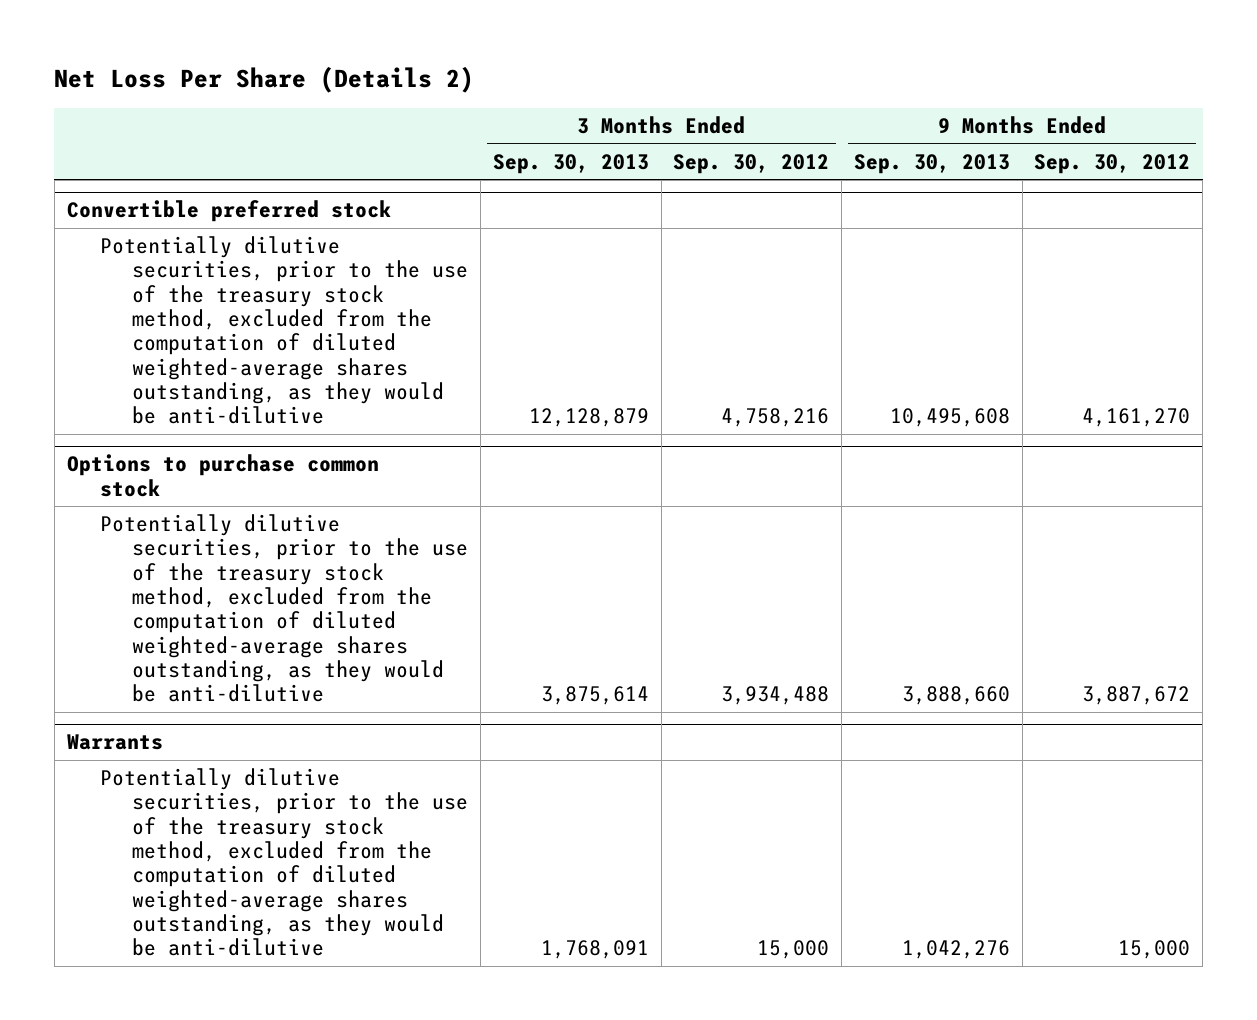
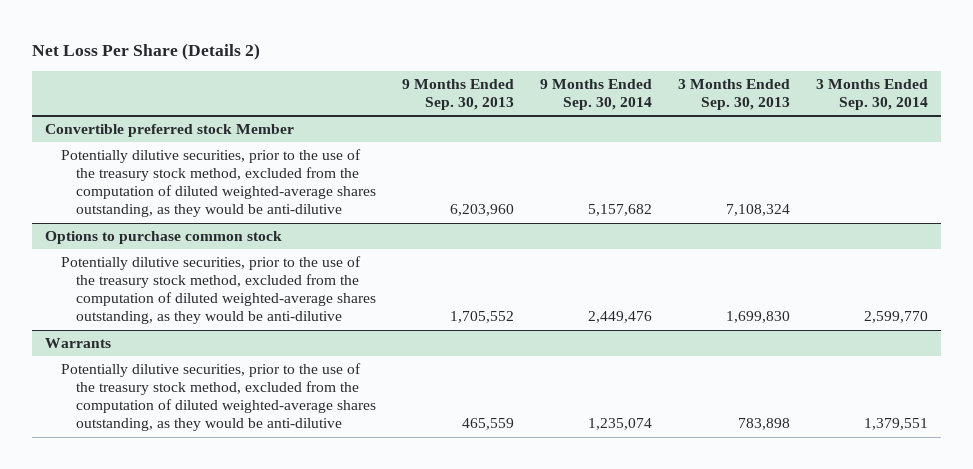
- | 3 Months Ended Sep. 30, 2013 | 3 Months Ended Sep. 30, 2012 | 9 Months Ended Sep. 30, 2013 | 9 Months Ended Sep. 30, 2012
+ | 9 Months Ended Sep. 30, 2013 | 9 Months Ended Sep. 30, 2014 | 3 Months Ended Sep. 30, 2013 | 3 Months Ended Sep. 30, 2014
- Convertible preferred stock
- Potentially dilutive securities, prior to the use of the treasury stock method, excluded from the computation of diluted weighted-average shares outstanding, as they would be anti-dilutive | 12,128,879 | 4,758,216 | 10,495,608 | 4,161,270
+ Convertible preferred stock Member
+ Potentially dilutive securities, prior to the use of the treasury stock method, excluded from the computation of diluted weighted-average shares outstanding, as they would be anti-dilutive | 6,203,960 | 5,157,682 | 7,108,324 |
@ Options to purchase common stock
- Potentially dilutive securities, prior to the use of the treasury stock method, excluded from the computation of diluted weighted-average shares outstanding, as they would be anti-dilutive | 3,875,614 | 3,934,488 | 3,888,660 | 3,887,672
+ Potentially dilutive securities, prior to the use of the treasury stock method, excluded from the computation of diluted weighted-average shares outstanding, as they would be anti-dilutive | 1,705,552 | 2,449,476 | 1,699,830 | 2,599,770
@ Warrants
- Potentially dilutive securities, prior to the use of the treasury stock method, excluded from the computation of diluted weighted-average shares outstanding, as they would be anti-dilutive | 1,768,091 | 15,000 | 1,042,276 | 15,000
+ Potentially dilutive securities, prior to the use of the treasury stock method, excluded from the computation of diluted weighted-average shares outstanding, as they would be anti-dilutive | 465,559 | 1,235,074 | 783,898 | 1,379,551

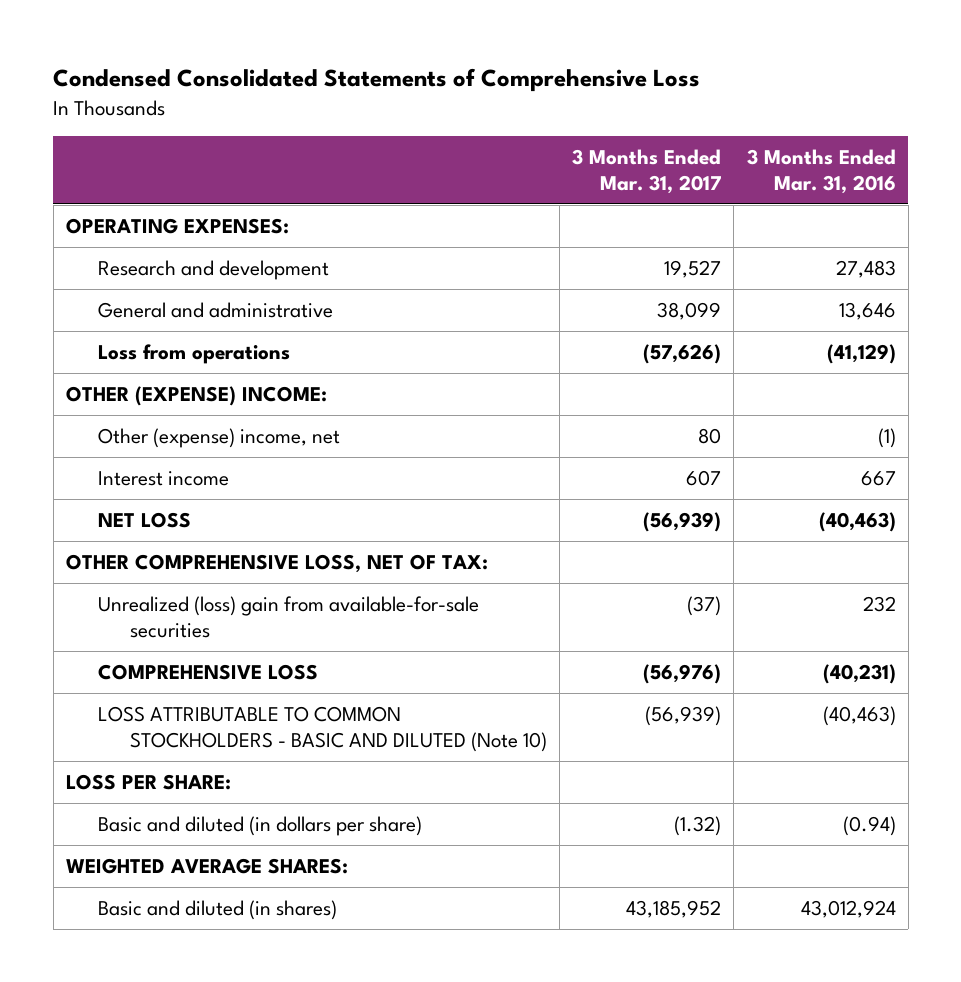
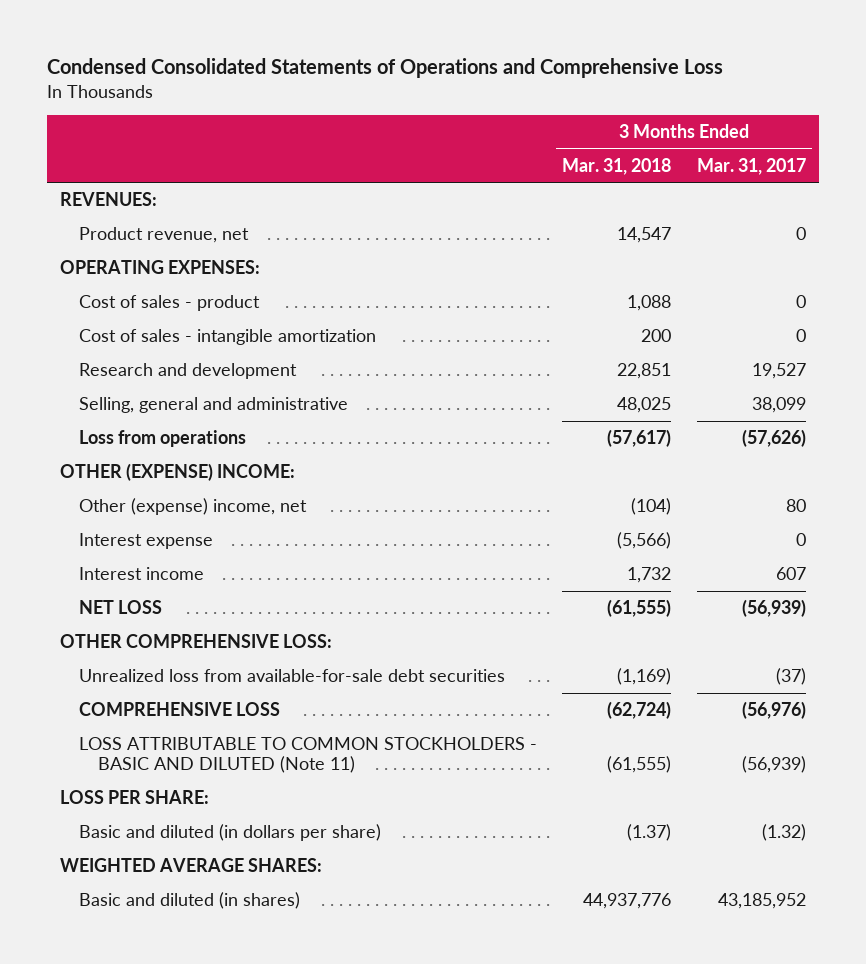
- Condensed Consolidated Statements of Comprehensive Loss
+ Condensed Consolidated Statements of Operations and Comprehensive Loss
- | 3 Months Ended Mar. 31, 2017 | 3 Months Ended Mar. 31, 2016
+ | 3 Months Ended Mar. 31, 2018 | 3 Months Ended Mar. 31, 2017
+ REVENUES:
+ Product revenue, net | 14,547 | 0
+ Cost of sales - product | 1,088 | 0
+ Cost of sales - intangible amortization | 200 | 0
- General and administrative | 38,099 | 13,646
+ Selling, general and administrative | 48,025 | 38,099
+ Interest expense | (5,566) | 0
- OTHER COMPREHENSIVE LOSS, NET OF TAX:
- Unrealized (loss) gain from available-for-sale securities | (37) | 232
+ OTHER COMPREHENSIVE LOSS:
+ Unrealized loss from available-for-sale debt securities | (1,169) | (37)
- LOSS ATTRIBUTABLE TO COMMON STOCKHOLDERS - BASIC AND DILUTED (Note 10) | (56,939) | (40,463)
+ LOSS ATTRIBUTABLE TO COMMON STOCKHOLDERS - BASIC AND DILUTED (Note 11) | (61,555) | (56,939)

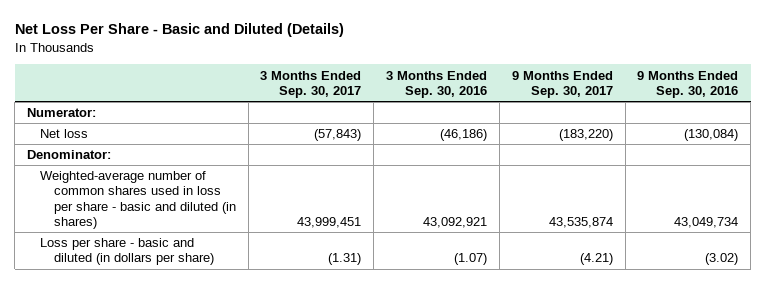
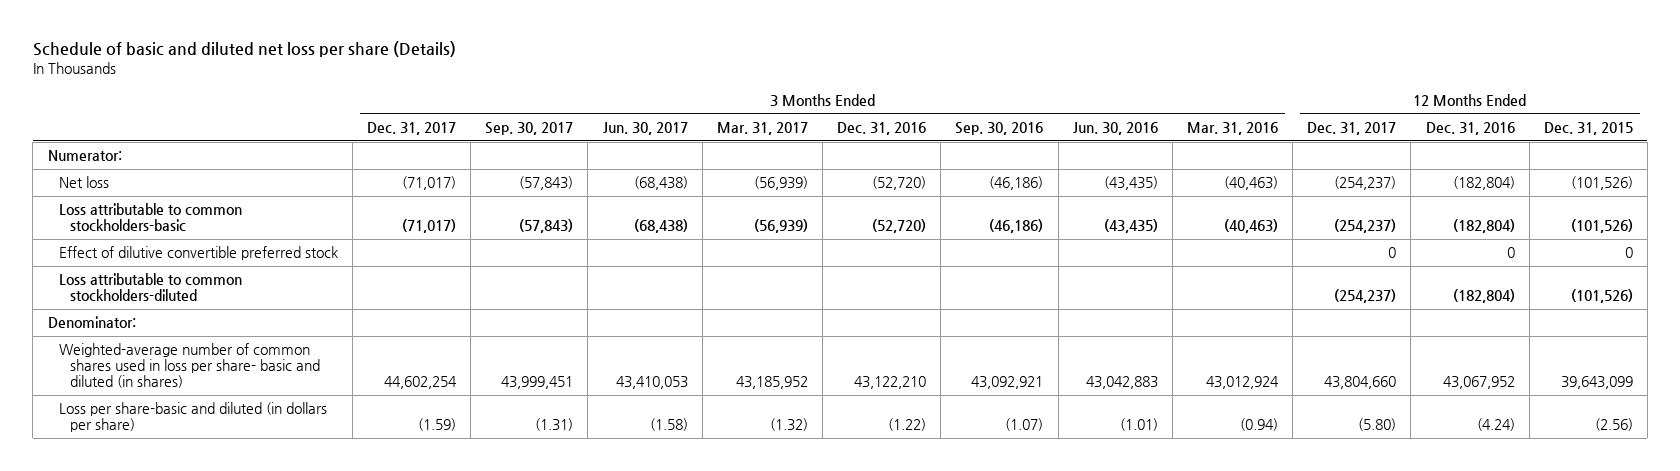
- Net Loss Per Share - Basic and Diluted (Details)
+ Schedule of basic and diluted net loss per share (Details)
- | 3 Months Ended Sep. 30, 2017 | 3 Months Ended Sep. 30, 2016 | 9 Months Ended Sep. 30, 2017 | 9 Months Ended Sep. 30, 2016
+ | 3 Months Ended Dec. 31, 2017 | 3 Months Ended Sep. 30, 2017 | 3 Months Ended Jun. 30, 2017 | 3 Months Ended Mar. 31, 2017 | 3 Months Ended Dec. 31, 2016 | 3 Months Ended Sep. 30, 2016 | 3 Months Ended Jun. 30, 2016 | 3 Months Ended Mar. 31, 2016 | 12 Months Ended Dec. 31, 2017 | 12 Months Ended Dec. 31, 2016 | 12 Months Ended Dec. 31, 2015
+ Loss attributable to common stockholders-basic | (71,017) | (57,843) | (68,438) | (56,939) | (52,720) | (46,186) | (43,435) | (40,463) | (254,237) | (182,804) | (101,526)
+ Effect of dilutive convertible preferred stock | | | | | | | | | 0 | 0 | 0
+ Loss attributable to common stockholders-diluted | | | | | | | | | (254,237) | (182,804) | (101,526)
- Weighted-average number of common shares used in loss per share - basic and diluted (in shares) | 43,999,451 | 43,092,921 | 43,535,874 | 43,049,734
- Loss per share - basic and diluted (in dollars per share) | (1.31) | (1.07) | (4.21) | (3.02)
+ Weighted-average number of common shares used in loss per share- basic and diluted (in shares) | 44,602,254 | 43,999,451 | 43,410,053 | 43,185,952 | 43,122,210 | 43,092,921 | 43,042,883 | 43,012,924 | 43,804,660 | 43,067,952 | 39,643,099
+ Loss per share-basic and diluted (in dollars per share) | (1.59) | (1.31) | (1.58) | (1.32) | (1.22) | (1.07) | (1.01) | (0.94) | (5.80) | (4.24) | (2.56)

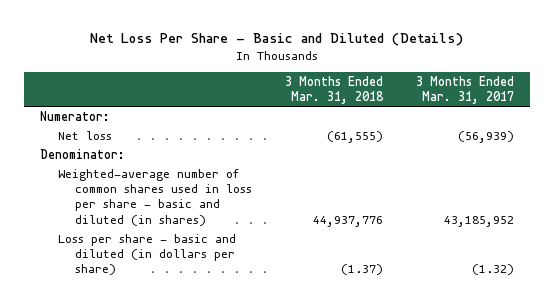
- Schedule of basic and diluted net loss per share (Details)
+ Net Loss Per Share - Basic and Diluted (Details)
- | 3 Months Ended Dec. 31, 2017 | 3 Months Ended Sep. 30, 2017 | 3 Months Ended Jun. 30, 2017 | 3 Months Ended Mar. 31, 2017 | 3 Months Ended Dec. 31, 2016 | 3 Months Ended Sep. 30, 2016 | 3 Months Ended Jun. 30, 2016 | 3 Months Ended Mar. 31, 2016 | 12 Months Ended Dec. 31, 2017 | 12 Months Ended Dec. 31, 2016 | 12 Months Ended Dec. 31, 2015
+ | 3 Months Ended Mar. 31, 2018 | 3 Months Ended Mar. 31, 2017
- Loss attributable to common stockholders-basic | (71,017) | (57,843) | (68,438) | (56,939) | (52,720) | (46,186) | (43,435) | (40,463) | (254,237) | (182,804) | (101,526)
- Effect of dilutive convertible preferred stock | | | | | | | | | 0 | 0 | 0
- Loss attributable to common stockholders-diluted | | | | | | | | | (254,237) | (182,804) | (101,526)
- Weighted-average number of common shares used in loss per share- basic and diluted (in shares) | 44,602,254 | 43,999,451 | 43,410,053 | 43,185,952 | 43,122,210 | 43,092,921 | 43,042,883 | 43,012,924 | 43,804,660 | 43,067,952 | 39,643,099
- Loss per share-basic and diluted (in dollars per share) | (1.59) | (1.31) | (1.58) | (1.32) | (1.22) | (1.07) | (1.01) | (0.94) | (5.80) | (4.24) | (2.56)
+ Weighted-average number of common shares used in loss per share - basic and diluted (in shares) | 44,937,776 | 43,185,952
+ Loss per share - basic and diluted (in dollars per share) | (1.37) | (1.32)

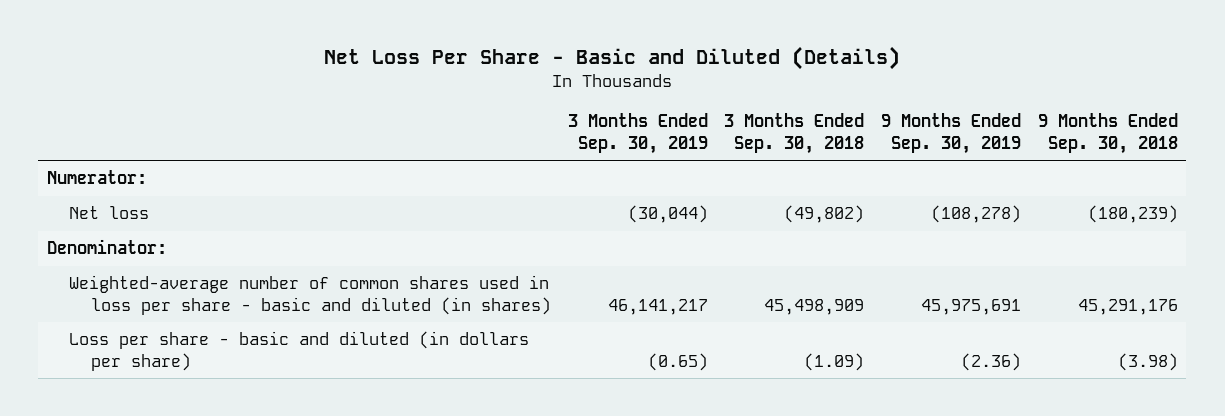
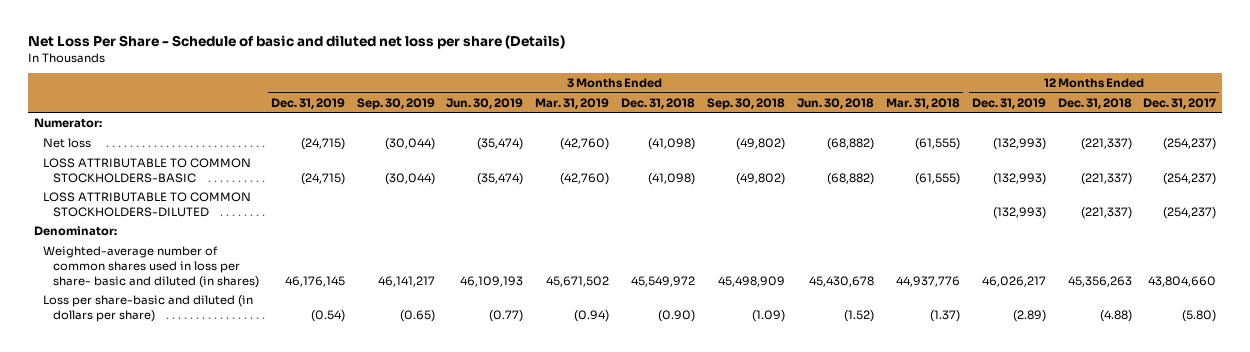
- Net Loss Per Share - Basic and Diluted (Details)
+ Net Loss Per Share - Schedule of basic and diluted net loss per share (Details)
- | 3 Months Ended Sep. 30, 2019 | 3 Months Ended Sep. 30, 2018 | 9 Months Ended Sep. 30, 2019 | 9 Months Ended Sep. 30, 2018
+ | 3 Months Ended Dec. 31, 2019 | 3 Months Ended Sep. 30, 2019 | 3 Months Ended Jun. 30, 2019 | 3 Months Ended Mar. 31, 2019 | 3 Months Ended Dec. 31, 2018 | 3 Months Ended Sep. 30, 2018 | 3 Months Ended Jun. 30, 2018 | 3 Months Ended Mar. 31, 2018 | 12 Months Ended Dec. 31, 2019 | 12 Months Ended Dec. 31, 2018 | 12 Months Ended Dec. 31, 2017
+ LOSS ATTRIBUTABLE TO COMMON STOCKHOLDERS-BASIC | (24,715) | (30,044) | (35,474) | (42,760) | (41,098) | (49,802) | (68,882) | (61,555) | (132,993) | (221,337) | (254,237)
+ LOSS ATTRIBUTABLE TO COMMON STOCKHOLDERS-DILUTED | | | | | | | | | (132,993) | (221,337) | (254,237)
- Weighted-average number of common shares used in loss per share - basic and diluted (in shares) | 46,141,217 | 45,498,909 | 45,975,691 | 45,291,176
- Loss per share - basic and diluted (in dollars per share) | (0.65) | (1.09) | (2.36) | (3.98)
+ Weighted-average number of common shares used in loss per share- basic and diluted (in shares) | 46,176,145 | 46,141,217 | 46,109,193 | 45,671,502 | 45,549,972 | 45,498,909 | 45,430,678 | 44,937,776 | 46,026,217 | 45,356,263 | 43,804,660
+ Loss per share-basic and diluted (in dollars per share) | (0.54) | (0.65) | (0.77) | (0.94) | (0.90) | (1.09) | (1.52) | (1.37) | (2.89) | (4.88) | (5.80)

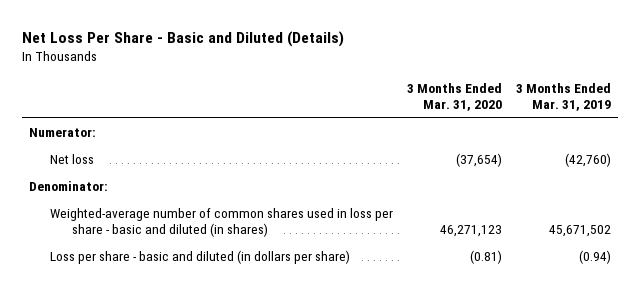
- Net Loss Per Share - Schedule of basic and diluted net loss per share (Details)
+ Net Loss Per Share - Basic and Diluted (Details)
- | 3 Months Ended Dec. 31, 2019 | 3 Months Ended Sep. 30, 2019 | 3 Months Ended Jun. 30, 2019 | 3 Months Ended Mar. 31, 2019 | 3 Months Ended Dec. 31, 2018 | 3 Months Ended Sep. 30, 2018 | 3 Months Ended Jun. 30, 2018 | 3 Months Ended Mar. 31, 2018 | 12 Months Ended Dec. 31, 2019 | 12 Months Ended Dec. 31, 2018 | 12 Months Ended Dec. 31, 2017
+ | 3 Months Ended Mar. 31, 2020 | 3 Months Ended Mar. 31, 2019
- LOSS ATTRIBUTABLE TO COMMON STOCKHOLDERS-BASIC | (24,715) | (30,044) | (35,474) | (42,760) | (41,098) | (49,802) | (68,882) | (61,555) | (132,993) | (221,337) | (254,237)
- LOSS ATTRIBUTABLE TO COMMON STOCKHOLDERS-DILUTED | | | | | | | | | (132,993) | (221,337) | (254,237)
- Weighted-average number of common shares used in loss per share- basic and diluted (in shares) | 46,176,145 | 46,141,217 | 46,109,193 | 45,671,502 | 45,549,972 | 45,498,909 | 45,430,678 | 44,937,776 | 46,026,217 | 45,356,263 | 43,804,660
- Loss per share-basic and diluted (in dollars per share) | (0.54) | (0.65) | (0.77) | (0.94) | (0.90) | (1.09) | (1.52) | (1.37) | (2.89) | (4.88) | (5.80)
+ Weighted-average number of common shares used in loss per share - basic and diluted (in shares) | 46,271,123 | 45,671,502
+ Loss per share - basic and diluted (in dollars per share) | (0.81) | (0.94)

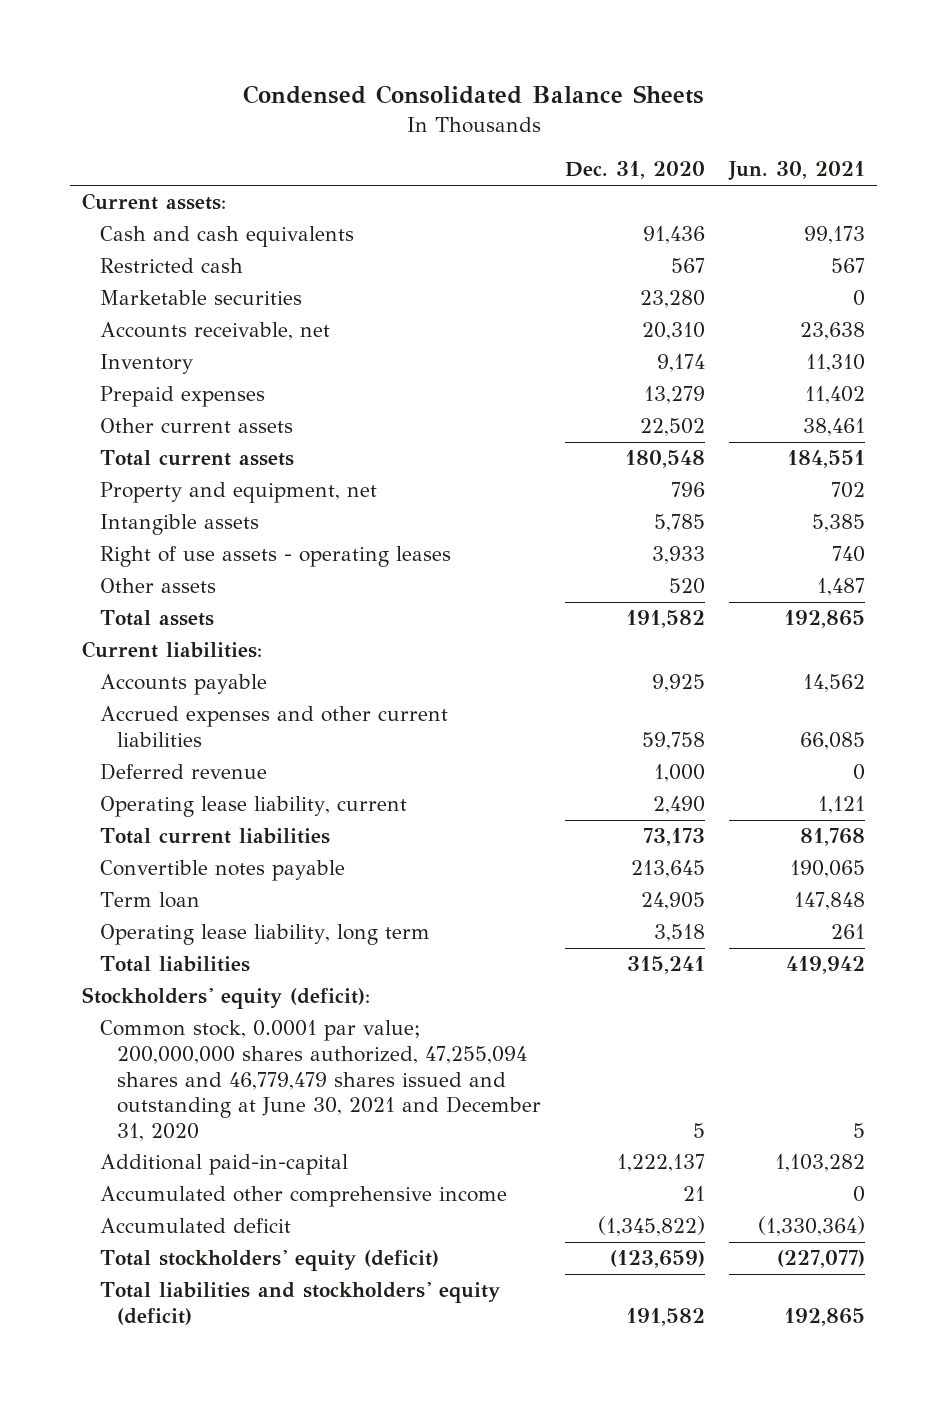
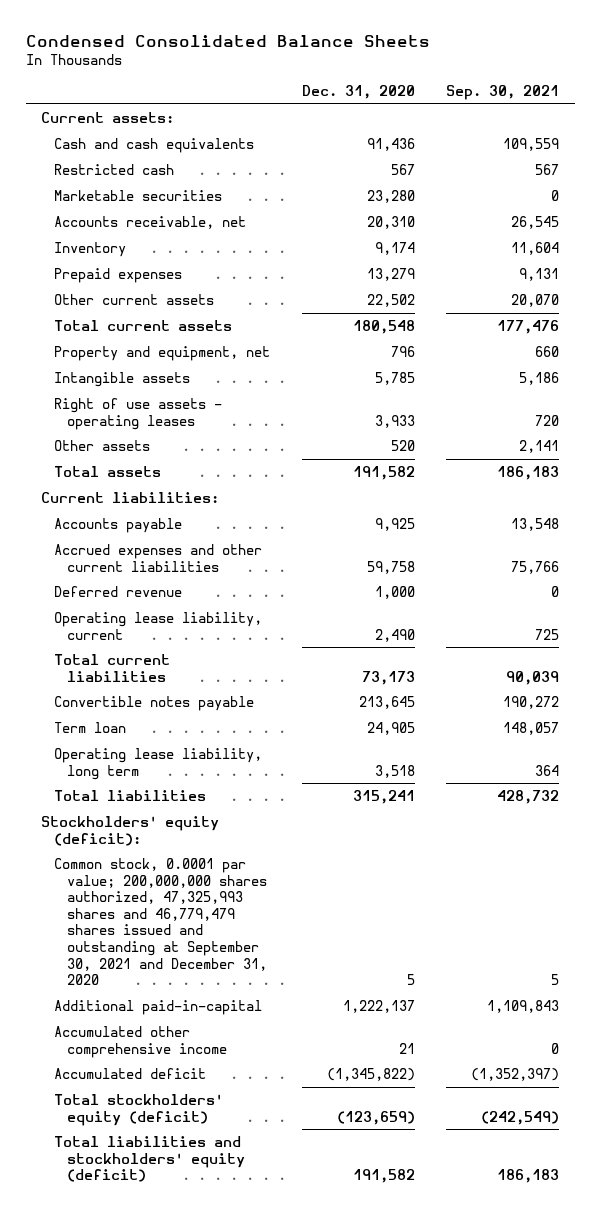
- | Dec. 31, 2020 | Jun. 30, 2021
+ | Dec. 31, 2020 | Sep. 30, 2021
- Common stock, 0.0001 par value; 200,000,000 shares authorized, 47,255,094 shares and 46,779,479 shares issued and outstanding at June 30, 2021 and December 31, 2020 | 5 | 5
+ Common stock, 0.0001 par value; 200,000,000 shares authorized, 47,325,993 shares and 46,779,479 shares issued and outstanding at September 30, 2021 and December 31, 2020 | 5 | 5

